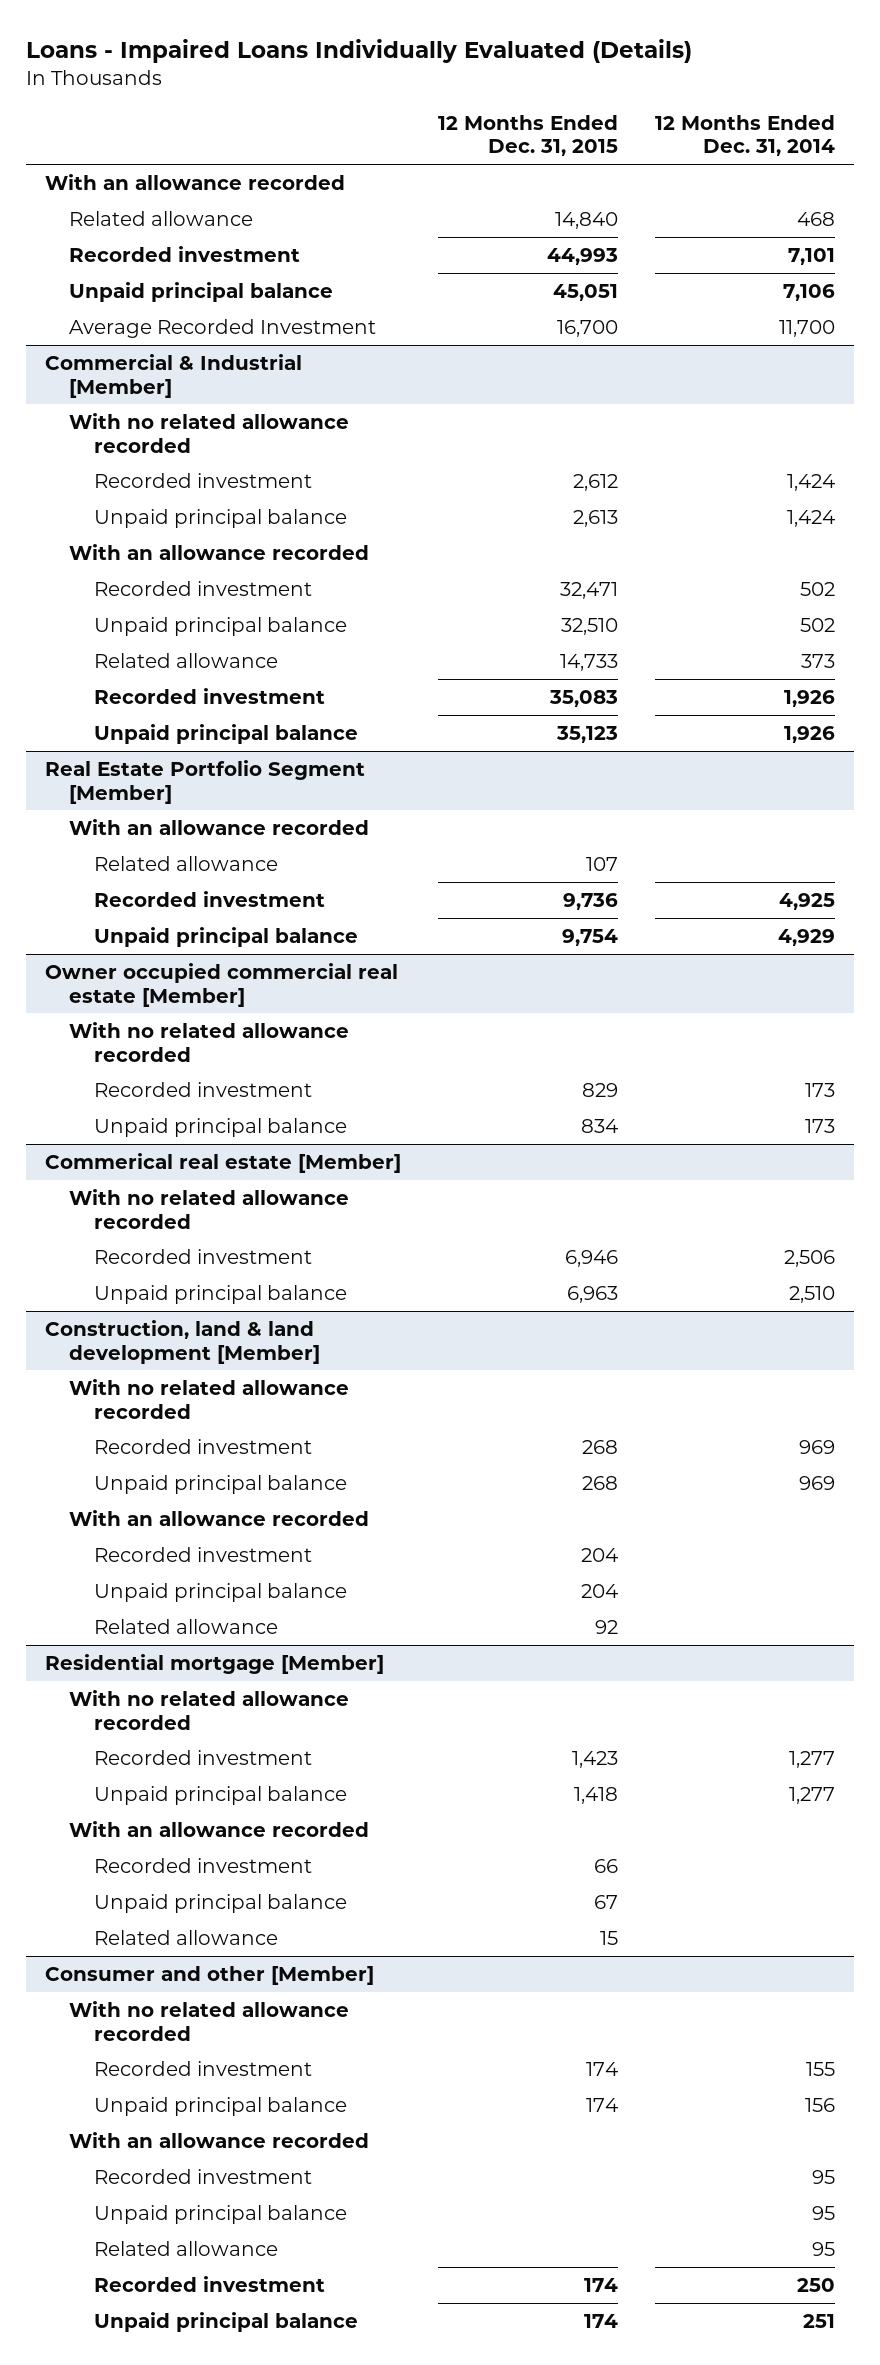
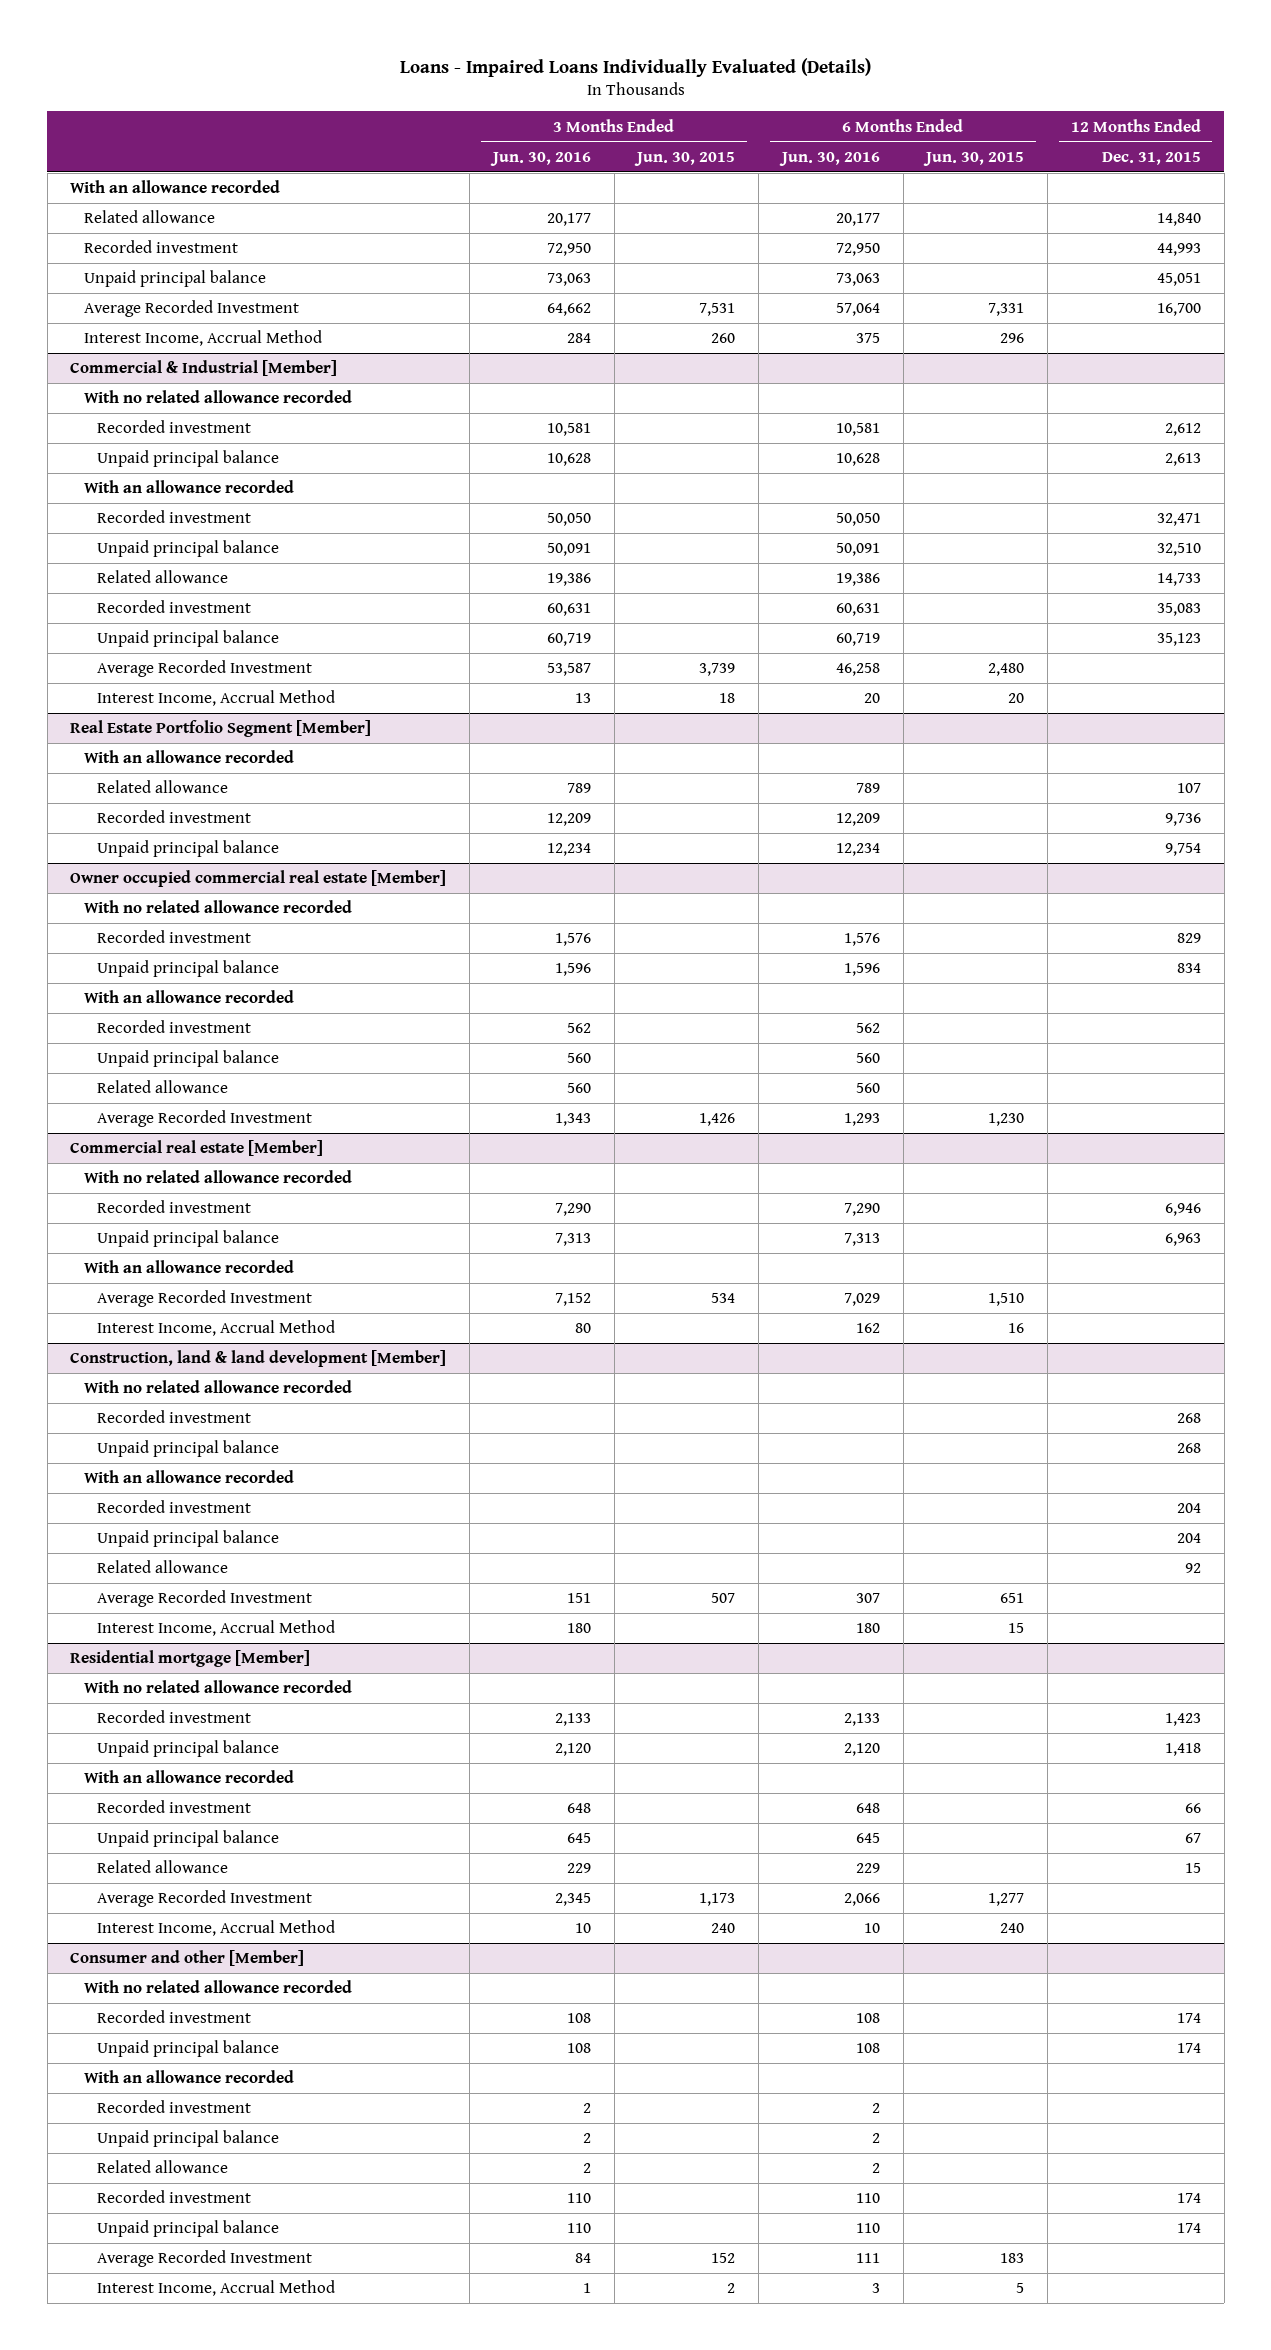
- | 12 Months Ended Dec. 31, 2015 | 12 Months Ended Dec. 31, 2014
+ | 3 Months Ended Jun. 30, 2016 | 3 Months Ended Jun. 30, 2015 | 6 Months Ended Jun. 30, 2016 | 6 Months Ended Jun. 30, 2015 | 12 Months Ended Dec. 31, 2015
+ Interest Income, Accrual Method | 284 | 260 | 375 | 296 |
@ Commercial & Industrial [Member]
+ Average Recorded Investment | 53,587 | 3,739 | 46,258 | 2,480 |
+ Interest Income, Accrual Method | 13 | 18 | 20 | 20 |
- Commerical real estate [Member]
@ Owner occupied commercial real estate [Member]
+ With an allowance recorded
+ Recorded investment | 562 | | 562 | |
+ Unpaid principal balance | 560 | | 560 | |
+ Related allowance | 560 | | 560 | |
+ Average Recorded Investment | 1,343 | 1,426 | 1,293 | 1,230 |
+ Commercial real estate [Member]
+ With an allowance recorded
+ Average Recorded Investment | 7,152 | 534 | 7,029 | 1,510 |
+ Interest Income, Accrual Method | 80 | | 162 | 16 |
@ Construction, land & land development [Member]
+ Average Recorded Investment | 151 | 507 | 307 | 651 |
+ Interest Income, Accrual Method | 180 | | 180 | 15 |
@ Residential mortgage [Member]
+ Average Recorded Investment | 2,345 | 1,173 | 2,066 | 1,277 |
+ Interest Income, Accrual Method | 10 | 240 | 10 | 240 |
@ Consumer and other [Member]
+ Average Recorded Investment | 84 | 152 | 111 | 183 |
+ Interest Income, Accrual Method | 1 | 2 | 3 | 5 |

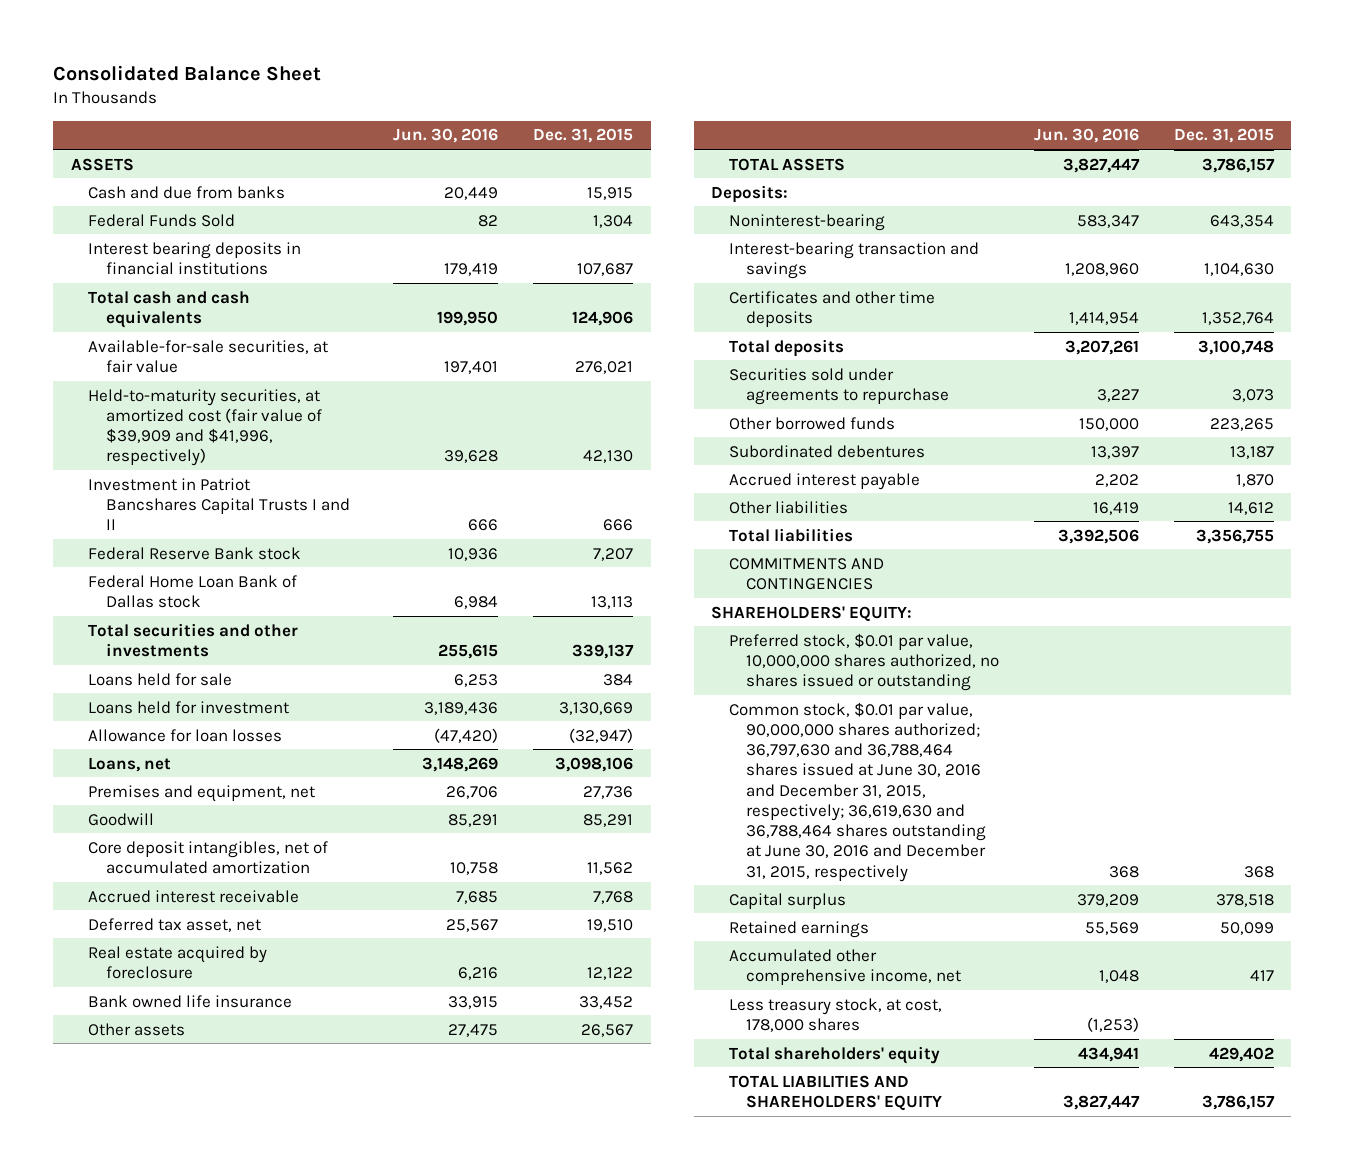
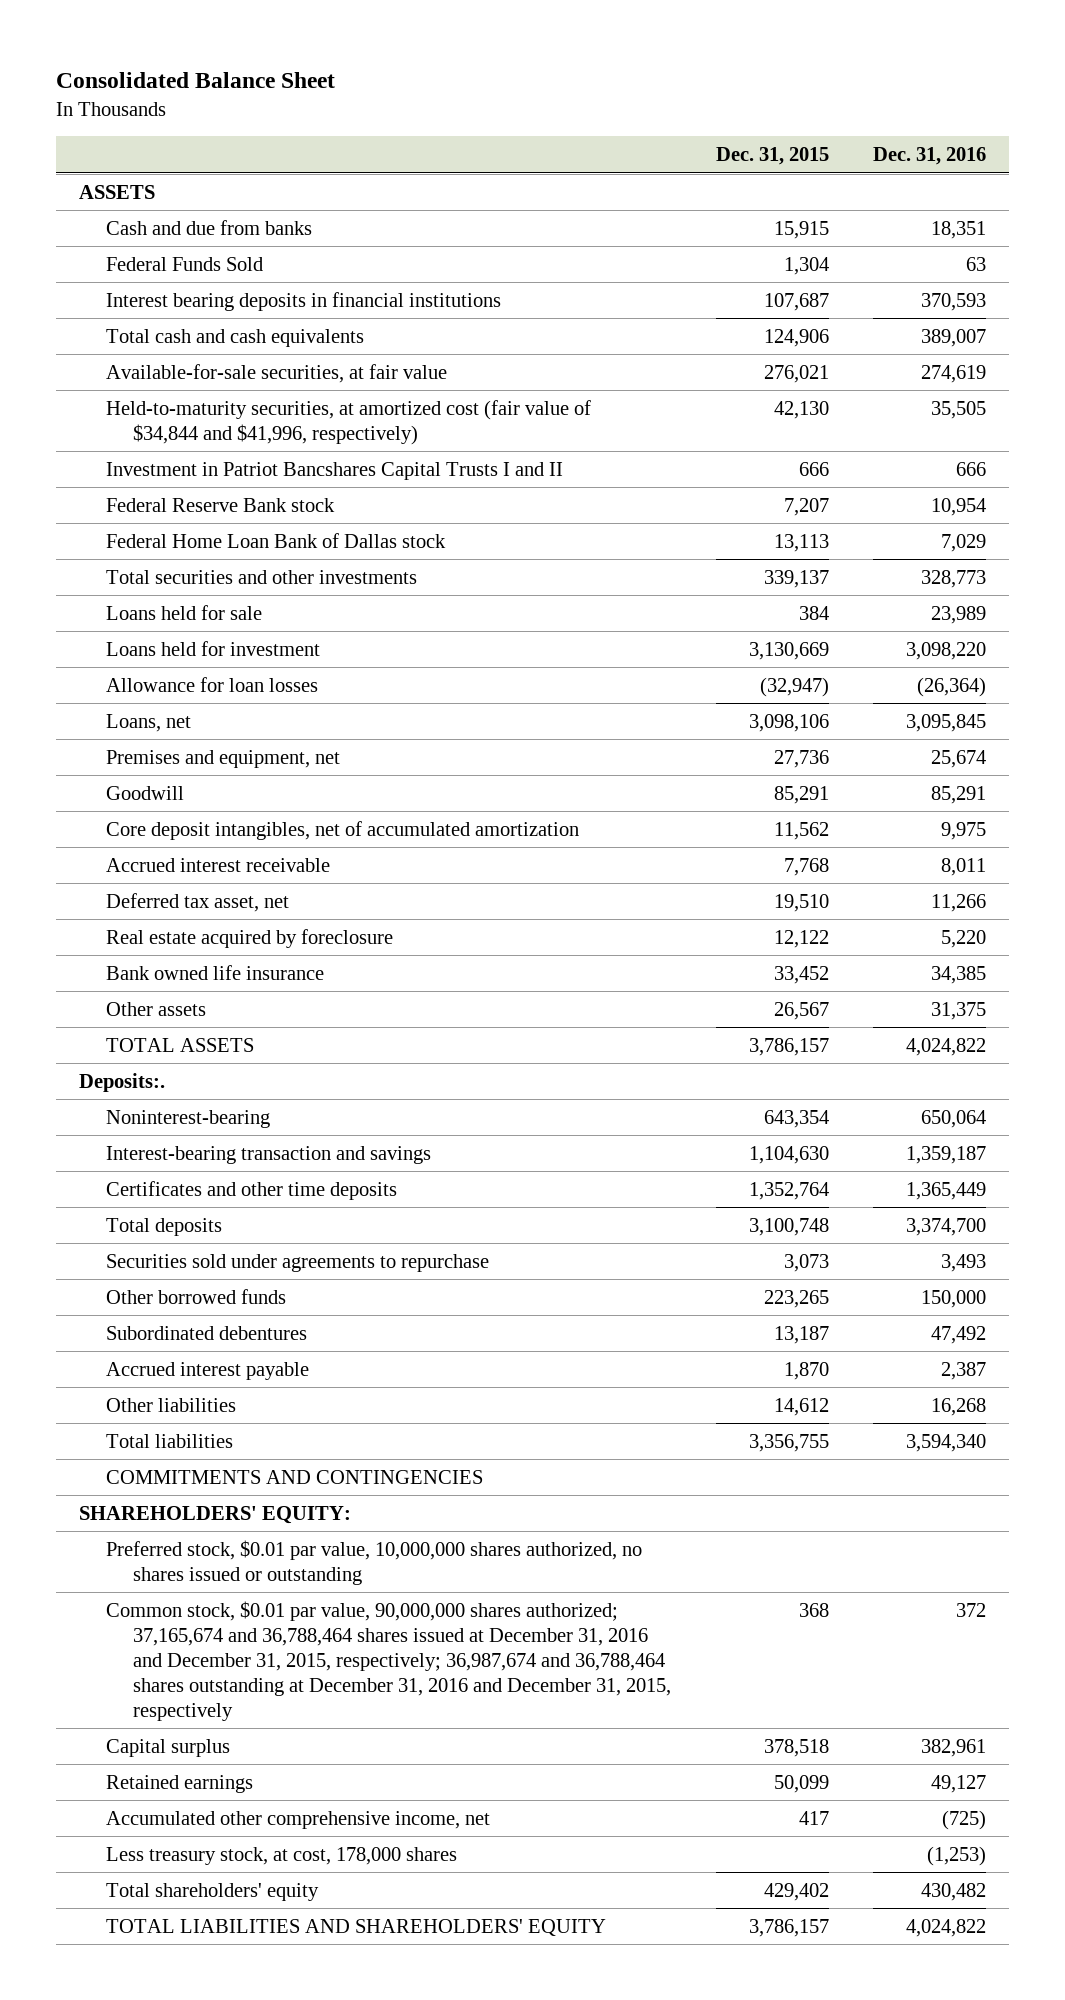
- | Jun. 30, 2016 | Dec. 31, 2015
+ | Dec. 31, 2015 | Dec. 31, 2016
- Held-to-maturity securities, at amortized cost (fair value of $39,909 and $41,996, respectively) | 39,628 | 42,130
+ Held-to-maturity securities, at amortized cost (fair value of $34,844 and $41,996, respectively) | 42,130 | 35,505
- Deposits:
+ Deposits:.
- Common stock, $0.01 par value, 90,000,000 shares authorized; 36,797,630 and 36,788,464 shares issued at June 30, 2016 and December 31, 2015, respectively; 36,619,630 and 36,788,464 shares outstanding at June 30, 2016 and December 31, 2015, respectively | 368 | 368
+ Common stock, $0.01 par value, 90,000,000 shares authorized; 37,165,674 and 36,788,464 shares issued at December 31, 2016 and December 31, 2015, respectively; 36,987,674 and 36,788,464 shares outstanding at December 31, 2016 and December 31, 2015, respectively | 368 | 372

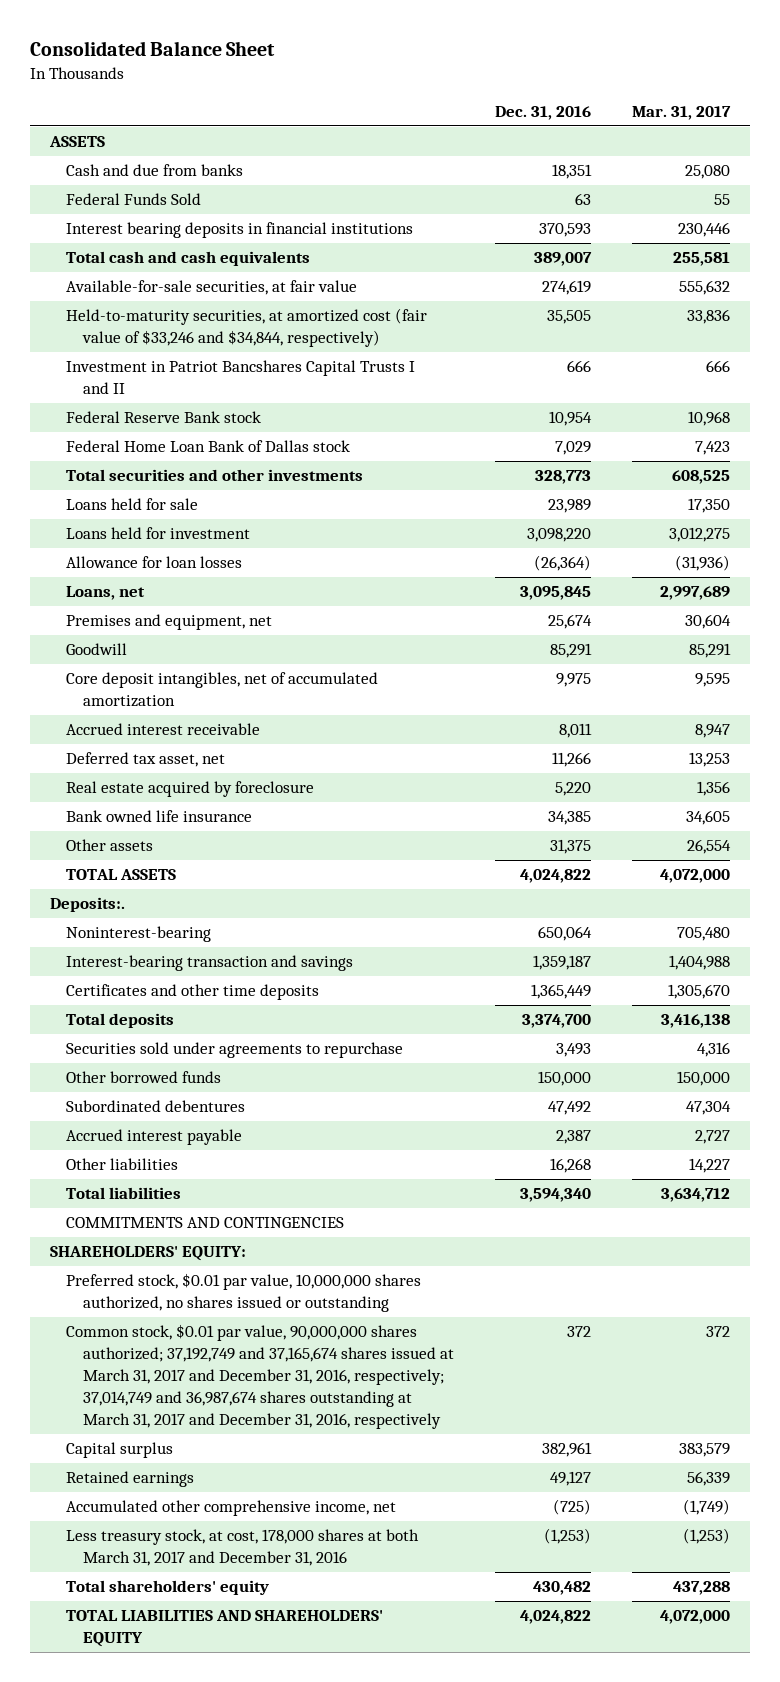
- | Dec. 31, 2015 | Dec. 31, 2016
+ | Dec. 31, 2016 | Mar. 31, 2017
- Held-to-maturity securities, at amortized cost (fair value of $34,844 and $41,996, respectively) | 42,130 | 35,505
+ Held-to-maturity securities, at amortized cost (fair value of $33,246 and $34,844, respectively) | 35,505 | 33,836
- Common stock, $0.01 par value, 90,000,000 shares authorized; 37,165,674 and 36,788,464 shares issued at December 31, 2016 and December 31, 2015, respectively; 36,987,674 and 36,788,464 shares outstanding at December 31, 2016 and December 31, 2015, respectively | 368 | 372
+ Common stock, $0.01 par value, 90,000,000 shares authorized; 37,192,749 and 37,165,674 shares issued at March 31, 2017 and December 31, 2016, respectively; 37,014,749 and 36,987,674 shares outstanding at March 31, 2017 and December 31, 2016, respectively | 372 | 372
- Less treasury stock, at cost, 178,000 shares | | (1,253)
+ Less treasury stock, at cost, 178,000 shares at both March 31, 2017 and December 31, 2016 | (1,253) | (1,253)

